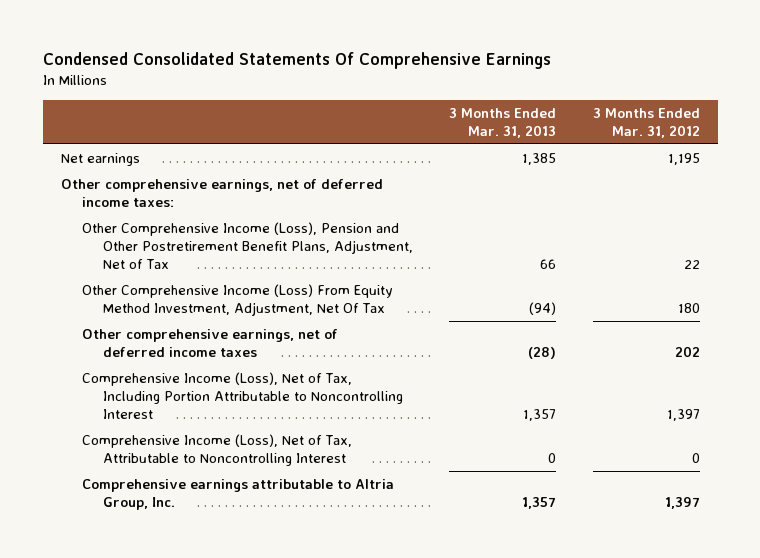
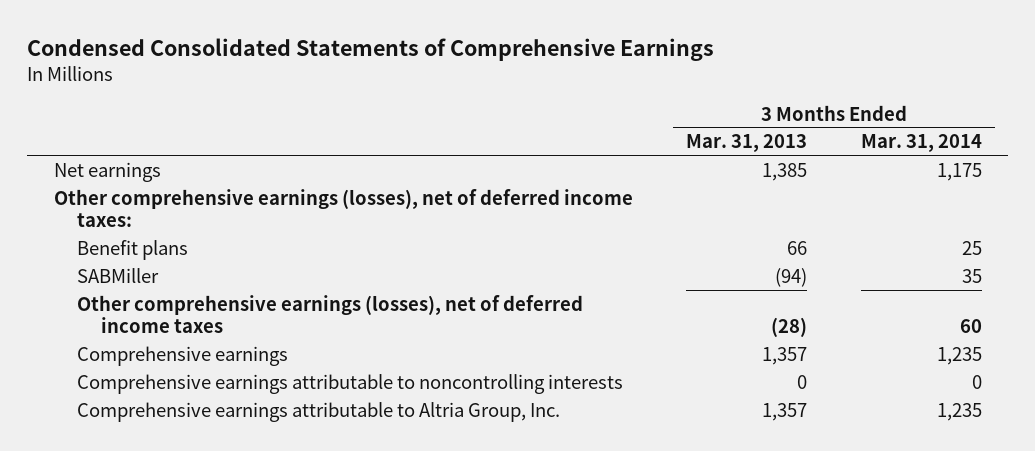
- Condensed Consolidated Statements Of Comprehensive Earnings
+ Condensed Consolidated Statements of Comprehensive Earnings
- | 3 Months Ended Mar. 31, 2013 | 3 Months Ended Mar. 31, 2012
+ | 3 Months Ended Mar. 31, 2013 | 3 Months Ended Mar. 31, 2014
- Other comprehensive earnings, net of deferred income taxes:
- Other Comprehensive Income (Loss), Pension and Other Postretirement Benefit Plans, Adjustment, Net of Tax | 66 | 22
- Other Comprehensive Income (Loss) From Equity Method Investment, Adjustment, Net Of Tax | (94) | 180
- Other comprehensive earnings, net of deferred income taxes | (28) | 202
- Comprehensive Income (Loss), Net of Tax, Including Portion Attributable to Noncontrolling Interest | 1,357 | 1,397
- Comprehensive Income (Loss), Net of Tax, Attributable to Noncontrolling Interest | 0 | 0
+ Other comprehensive earnings (losses), net of deferred income taxes:
+ Benefit plans | 66 | 25
+ SABMiller | (94) | 35
+ Other comprehensive earnings (losses), net of deferred income taxes | (28) | 60
+ Comprehensive earnings | 1,357 | 1,235
+ Comprehensive earnings attributable to noncontrolling interests | 0 | 0

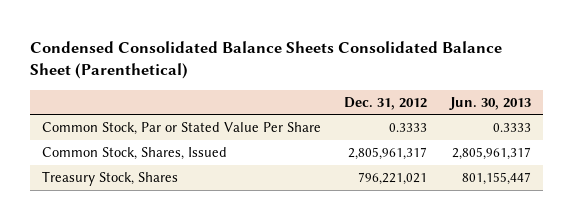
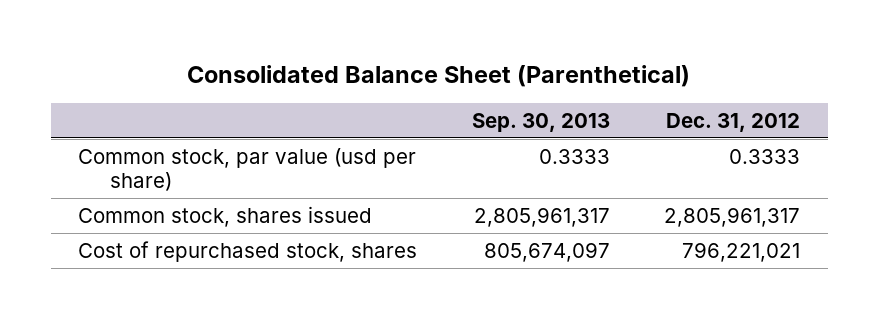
- Condensed Consolidated Balance Sheets Consolidated Balance Sheet (Parenthetical)
+ Consolidated Balance Sheet (Parenthetical)
- | Dec. 31, 2012 | Jun. 30, 2013
+ | Sep. 30, 2013 | Dec. 31, 2012
- Common Stock, Par or Stated Value Per Share | 0.3333 | 0.3333
- Common Stock, Shares, Issued | 2,805,961,317 | 2,805,961,317
- Treasury Stock, Shares | 796,221,021 | 801,155,447
+ Common stock, par value (usd per share) | 0.3333 | 0.3333
+ Common stock, shares issued | 2,805,961,317 | 2,805,961,317
+ Cost of repurchased stock, shares | 805,674,097 | 796,221,021

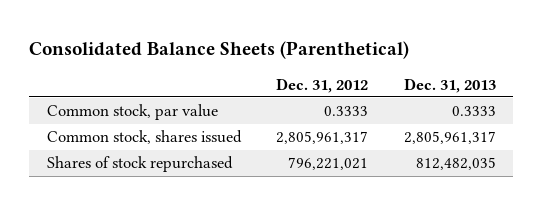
- Consolidated Balance Sheet (Parenthetical)
+ Consolidated Balance Sheets (Parenthetical)
- | Sep. 30, 2013 | Dec. 31, 2012
+ | Dec. 31, 2012 | Dec. 31, 2013
- Common stock, par value (usd per share) | 0.3333 | 0.3333
+ Common stock, par value | 0.3333 | 0.3333
- Cost of repurchased stock, shares | 805,674,097 | 796,221,021
+ Shares of stock repurchased | 796,221,021 | 812,482,035

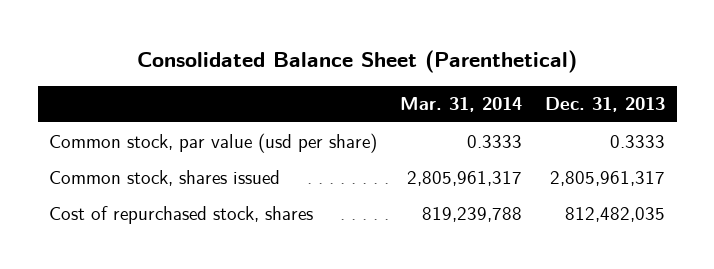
- Consolidated Balance Sheets (Parenthetical)
+ Consolidated Balance Sheet (Parenthetical)
- | Dec. 31, 2012 | Dec. 31, 2013
+ | Mar. 31, 2014 | Dec. 31, 2013
- Common stock, par value | 0.3333 | 0.3333
+ Common stock, par value (usd per share) | 0.3333 | 0.3333
- Shares of stock repurchased | 796,221,021 | 812,482,035
+ Cost of repurchased stock, shares | 819,239,788 | 812,482,035

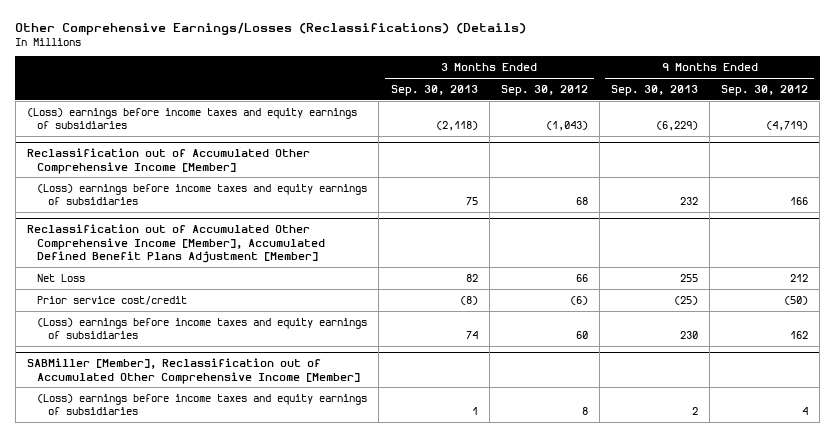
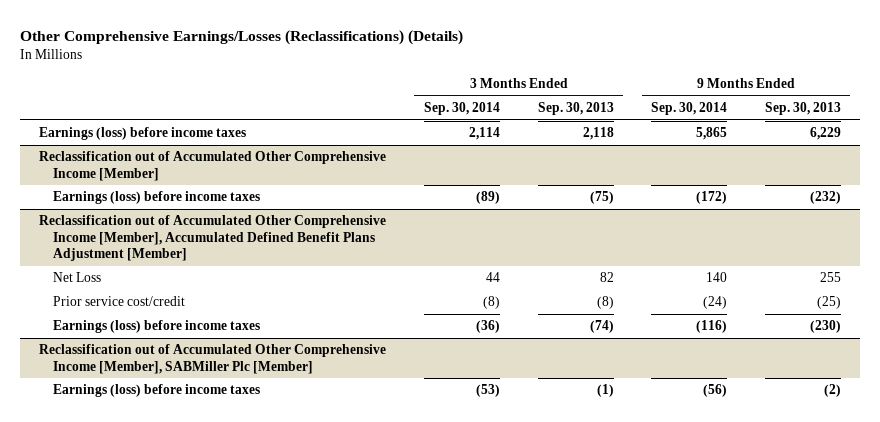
- | 3 Months Ended Sep. 30, 2013 | 3 Months Ended Sep. 30, 2012 | 9 Months Ended Sep. 30, 2013 | 9 Months Ended Sep. 30, 2012
+ | 3 Months Ended Sep. 30, 2014 | 3 Months Ended Sep. 30, 2013 | 9 Months Ended Sep. 30, 2014 | 9 Months Ended Sep. 30, 2013
- (Loss) earnings before income taxes and equity earnings of subsidiaries | (2,118) | (1,043) | (6,229) | (4,719)
+ Earnings (loss) before income taxes | 2,114 | 2,118 | 5,865 | 6,229
@ Reclassification out of Accumulated Other Comprehensive Income [Member]
- (Loss) earnings before income taxes and equity earnings of subsidiaries | 75 | 68 | 232 | 166
+ Earnings (loss) before income taxes | (89) | (75) | (172) | (232)
@ Reclassification out of Accumulated Other Comprehensive Income [Member], Accumulated Defined Benefit Plans Adjustment [Member]
- (Loss) earnings before income taxes and equity earnings of subsidiaries | 74 | 60 | 230 | 162
- SABMiller [Member], Reclassification out of Accumulated Other Comprehensive Income [Member]
- (Loss) earnings before income taxes and equity earnings of subsidiaries | 1 | 8 | 2 | 4
@ Reclassification out of Accumulated Other Comprehensive Income [Member], Accumulated Defined Benefit Plans Adjustment [Member]
+ Earnings (loss) before income taxes | (36) | (74) | (116) | (230)
+ Reclassification out of Accumulated Other Comprehensive Income [Member], SABMiller Plc [Member]
+ Earnings (loss) before income taxes | (53) | (1) | (56) | (2)

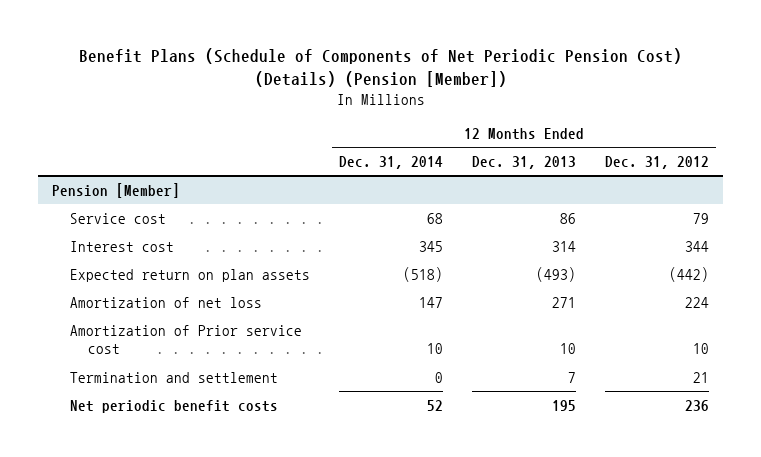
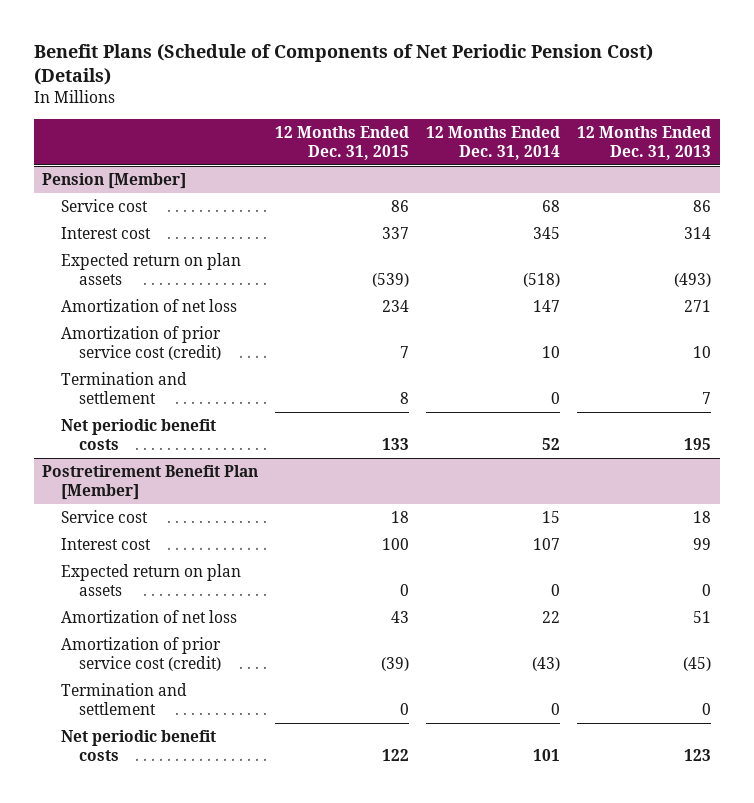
- Benefit Plans (Schedule of Components of Net Periodic Pension Cost) (Details) (Pension [Member])
+ Benefit Plans (Schedule of Components of Net Periodic Pension Cost) (Details)
- | 12 Months Ended Dec. 31, 2014 | 12 Months Ended Dec. 31, 2013 | 12 Months Ended Dec. 31, 2012
+ | 12 Months Ended Dec. 31, 2015 | 12 Months Ended Dec. 31, 2014 | 12 Months Ended Dec. 31, 2013
@ Pension [Member]
- Amortization of Prior service cost | 10 | 10 | 10
+ Amortization of prior service cost (credit) | 7 | 10 | 10
+ Postretirement Benefit Plan [Member]
+ Service cost | 18 | 15 | 18
+ Interest cost | 100 | 107 | 99
+ Expected return on plan assets | 0 | 0 | 0
+ Amortization of net loss | 43 | 22 | 51
+ Amortization of prior service cost (credit) | (39) | (43) | (45)
+ Termination and settlement | 0 | 0 | 0
+ Net periodic benefit costs | 122 | 101 | 123

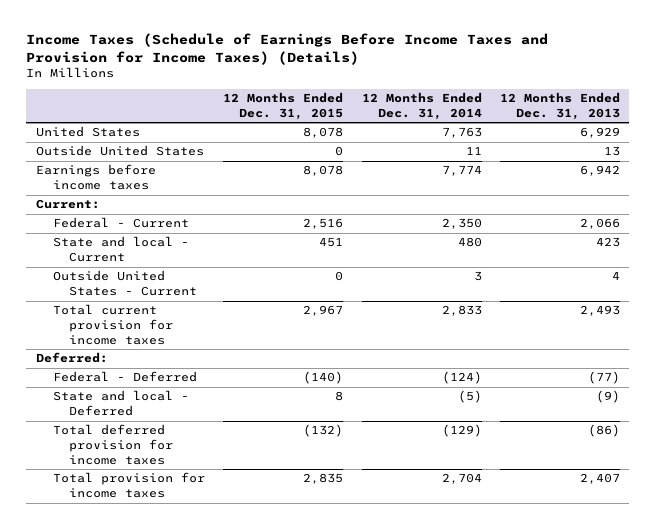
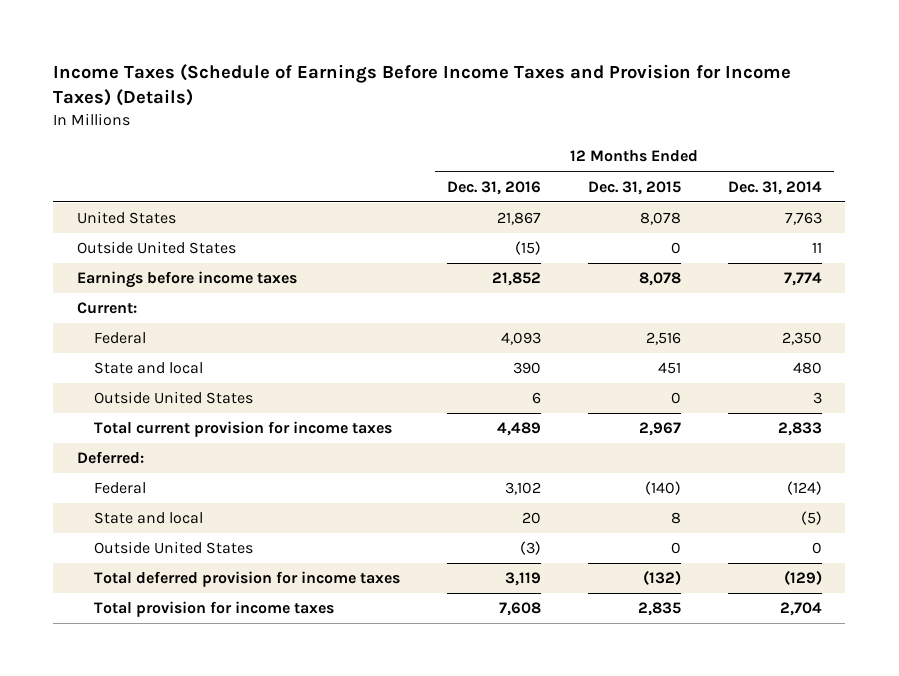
- | 12 Months Ended Dec. 31, 2015 | 12 Months Ended Dec. 31, 2014 | 12 Months Ended Dec. 31, 2013
+ | 12 Months Ended Dec. 31, 2016 | 12 Months Ended Dec. 31, 2015 | 12 Months Ended Dec. 31, 2014
- Federal - Current | 2,516 | 2,350 | 2,066
- State and local - Current | 451 | 480 | 423
- Outside United States - Current | 0 | 3 | 4
+ Federal | 4,093 | 2,516 | 2,350
+ State and local | 390 | 451 | 480
+ Outside United States | 6 | 0 | 3
- Federal - Deferred | (140) | (124) | (77)
- State and local - Deferred | 8 | (5) | (9)
+ Federal | 3,102 | (140) | (124)
+ State and local | 20 | 8 | (5)
+ Outside United States | (3) | 0 | 0

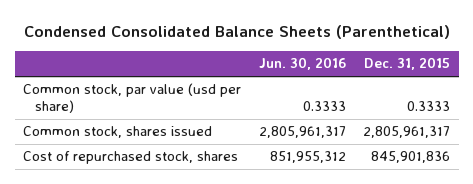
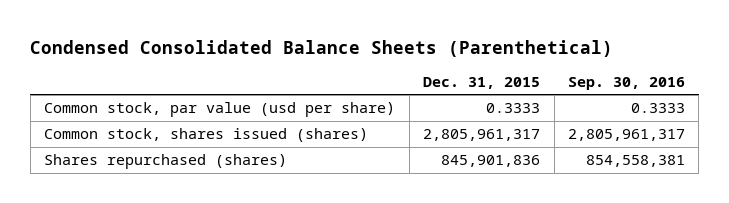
- | Jun. 30, 2016 | Dec. 31, 2015
+ | Dec. 31, 2015 | Sep. 30, 2016
- Common stock, shares issued | 2,805,961,317 | 2,805,961,317
- Cost of repurchased stock, shares | 851,955,312 | 845,901,836
+ Common stock, shares issued (shares) | 2,805,961,317 | 2,805,961,317
+ Shares repurchased (shares) | 845,901,836 | 854,558,381

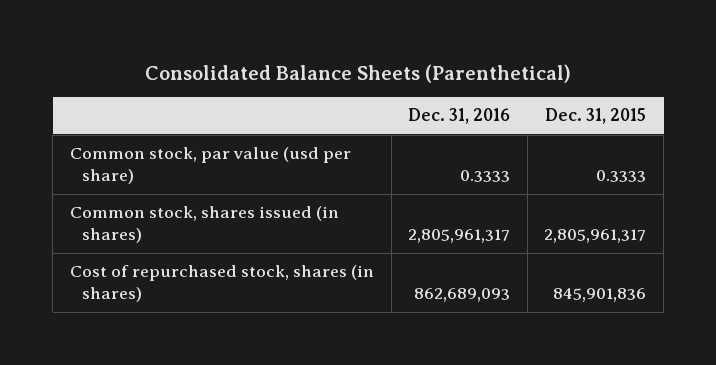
- Condensed Consolidated Balance Sheets (Parenthetical)
+ Consolidated Balance Sheets (Parenthetical)
- | Dec. 31, 2015 | Sep. 30, 2016
+ | Dec. 31, 2016 | Dec. 31, 2015
- Common stock, shares issued (shares) | 2,805,961,317 | 2,805,961,317
- Shares repurchased (shares) | 845,901,836 | 854,558,381
+ Common stock, shares issued (in shares) | 2,805,961,317 | 2,805,961,317
+ Cost of repurchased stock, shares (in shares) | 862,689,093 | 845,901,836

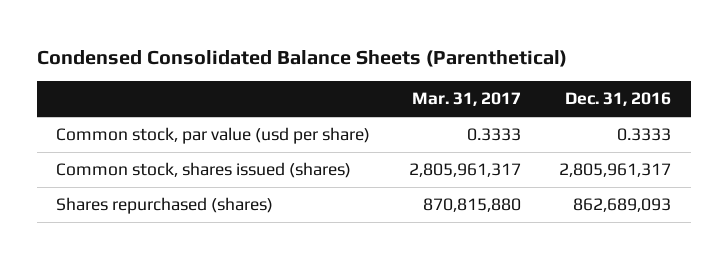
- Consolidated Balance Sheets (Parenthetical)
+ Condensed Consolidated Balance Sheets (Parenthetical)
- | Dec. 31, 2016 | Dec. 31, 2015
+ | Mar. 31, 2017 | Dec. 31, 2016
- Common stock, shares issued (in shares) | 2,805,961,317 | 2,805,961,317
- Cost of repurchased stock, shares (in shares) | 862,689,093 | 845,901,836
+ Common stock, shares issued (shares) | 2,805,961,317 | 2,805,961,317
+ Shares repurchased (shares) | 870,815,880 | 862,689,093

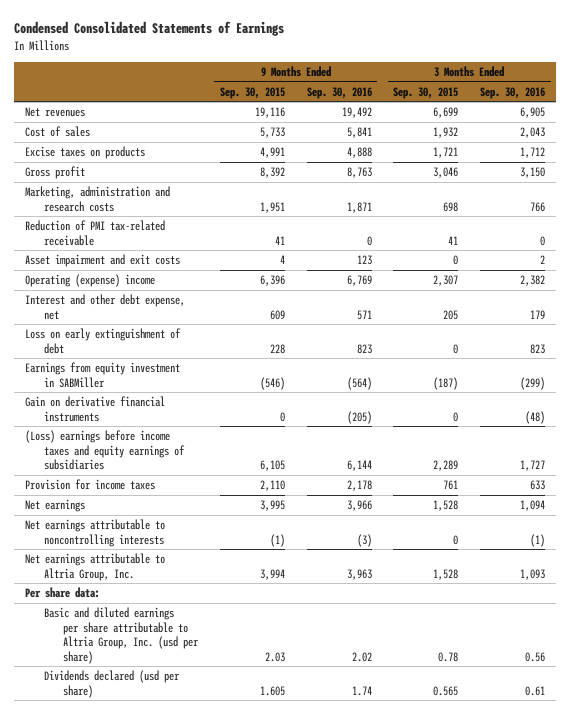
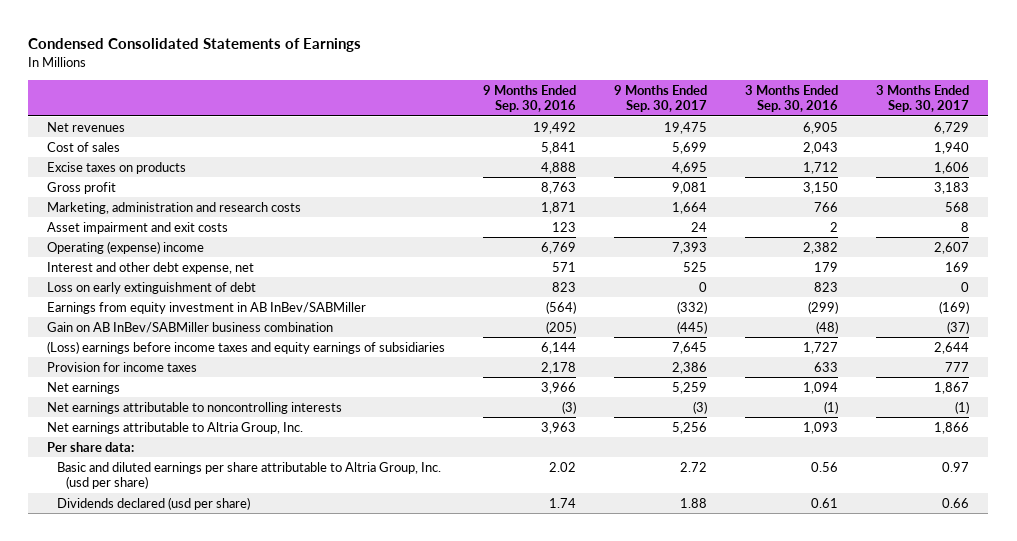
- | 9 Months Ended Sep. 30, 2015 | 9 Months Ended Sep. 30, 2016 | 3 Months Ended Sep. 30, 2015 | 3 Months Ended Sep. 30, 2016
+ | 9 Months Ended Sep. 30, 2016 | 9 Months Ended Sep. 30, 2017 | 3 Months Ended Sep. 30, 2016 | 3 Months Ended Sep. 30, 2017
- Reduction of PMI tax-related receivable | 41 | 0 | 41 | 0
- Earnings from equity investment in SABMiller | (546) | (564) | (187) | (299)
- Gain on derivative financial instruments | 0 | (205) | 0 | (48)
+ Earnings from equity investment in AB InBev/SABMiller | (564) | (332) | (299) | (169)
+ Gain on AB InBev/SABMiller business combination | (205) | (445) | (48) | (37)

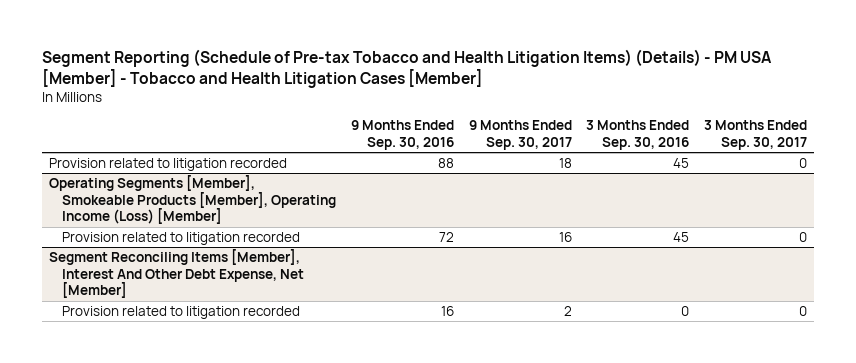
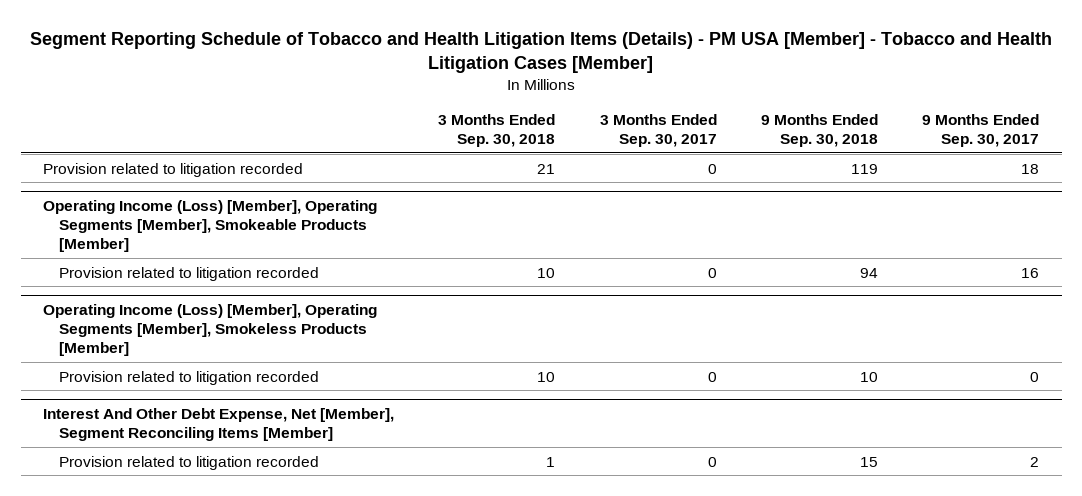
- Segment Reporting (Schedule of Pre-tax Tobacco and Health Litigation Items) (Details) - PM USA [Member] - Tobacco and Health Litigation Cases [Member]
+ Segment Reporting Schedule of Tobacco and Health Litigation Items (Details) - PM USA [Member] - Tobacco and Health Litigation Cases [Member]
- | 9 Months Ended Sep. 30, 2016 | 9 Months Ended Sep. 30, 2017 | 3 Months Ended Sep. 30, 2016 | 3 Months Ended Sep. 30, 2017
+ | 3 Months Ended Sep. 30, 2018 | 3 Months Ended Sep. 30, 2017 | 9 Months Ended Sep. 30, 2018 | 9 Months Ended Sep. 30, 2017
- Operating Segments [Member], Smokeable Products [Member], Operating Income (Loss) [Member]
+ Operating Income (Loss) [Member], Operating Segments [Member], Smokeable Products [Member]
- Segment Reconciling Items [Member], Interest And Other Debt Expense, Net [Member]
+ Operating Income (Loss) [Member], Operating Segments [Member], Smokeless Products [Member]
+ Provision related to litigation recorded | 10 | 0 | 10 | 0
+ Interest And Other Debt Expense, Net [Member], Segment Reconciling Items [Member]

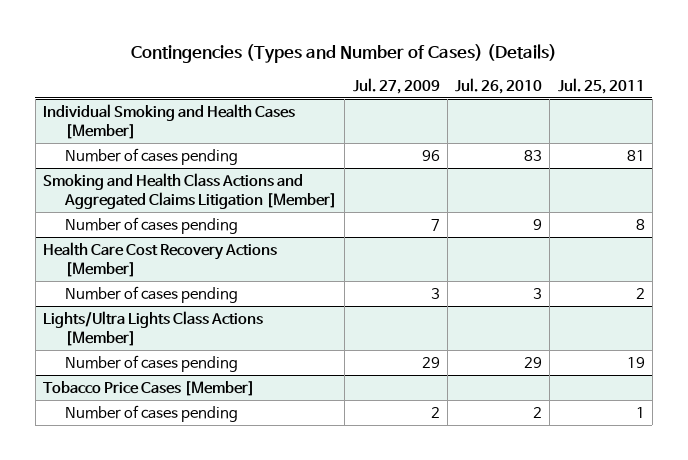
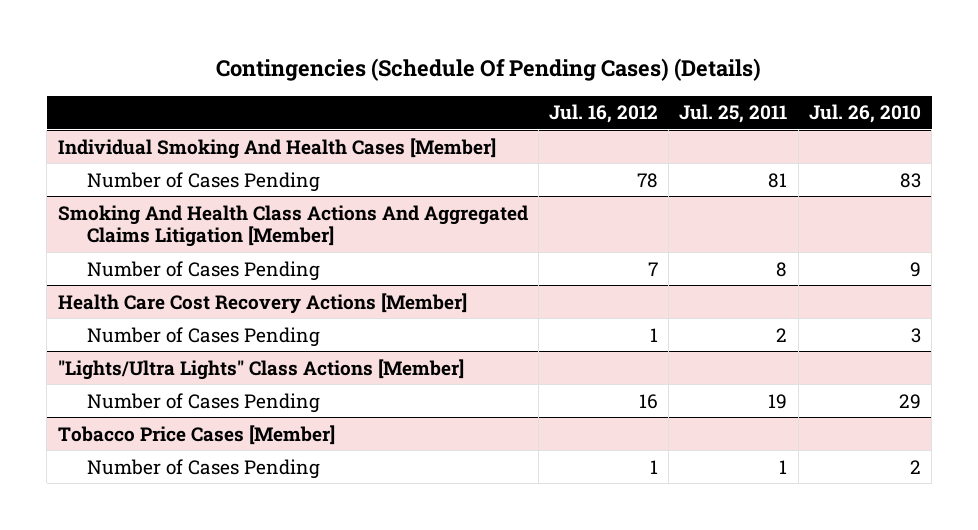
- Contingencies (Types and Number of Cases) (Details)
+ Contingencies (Schedule Of Pending Cases) (Details)
- | Jul. 27, 2009 | Jul. 26, 2010 | Jul. 25, 2011
+ | Jul. 16, 2012 | Jul. 25, 2011 | Jul. 26, 2010
- Individual Smoking and Health Cases [Member]
- Number of cases pending | 96 | 83 | 81
- Smoking and Health Class Actions and Aggregated Claims Litigation [Member]
- Number of cases pending | 7 | 9 | 8
+ Individual Smoking And Health Cases [Member]
+ Number of Cases Pending | 78 | 81 | 83
+ Smoking And Health Class Actions And Aggregated Claims Litigation [Member]
+ Number of Cases Pending | 7 | 8 | 9
@ Health Care Cost Recovery Actions [Member]
- Number of cases pending | 3 | 3 | 2
- Lights/Ultra Lights Class Actions [Member]
- Number of cases pending | 29 | 29 | 19
@ Health Care Cost Recovery Actions [Member]
+ Number of Cases Pending | 1 | 2 | 3
+ "Lights/Ultra Lights" Class Actions [Member]
+ Number of Cases Pending | 16 | 19 | 29
@ Tobacco Price Cases [Member]
- Number of cases pending | 2 | 2 | 1
+ Number of Cases Pending | 1 | 1 | 2

